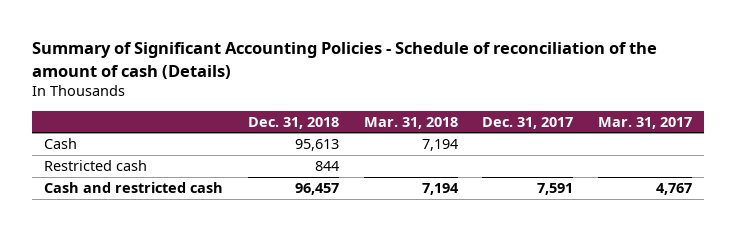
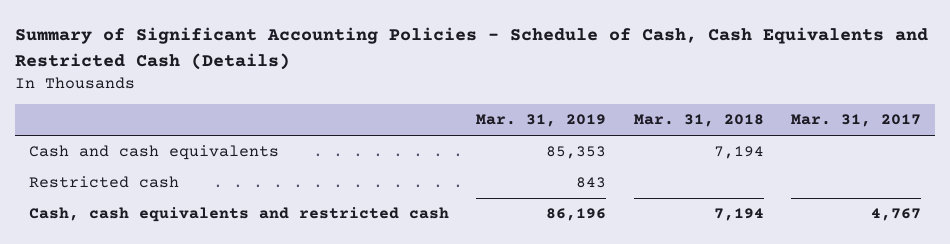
- Summary of Significant Accounting Policies - Schedule of reconciliation of the amount of cash (Details)
+ Summary of Significant Accounting Policies - Schedule of Cash, Cash Equivalents and Restricted Cash (Details)
- | Dec. 31, 2018 | Mar. 31, 2018 | Dec. 31, 2017 | Mar. 31, 2017
+ | Mar. 31, 2019 | Mar. 31, 2018 | Mar. 31, 2017
- Cash | 95,613 | 7,194 | |
+ Cash and cash equivalents | 85,353 | 7,194 |
- Cash and restricted cash | 96,457 | 7,194 | 7,591 | 4,767
+ Cash, cash equivalents and restricted cash | 86,196 | 7,194 | 4,767

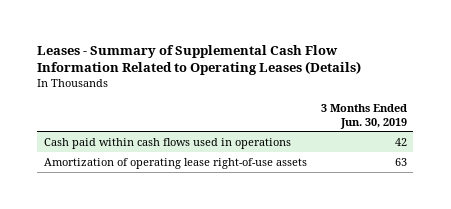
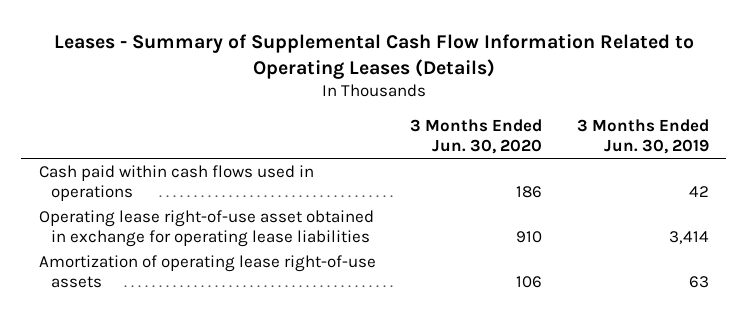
- | 3 Months Ended Jun. 30, 2019
+ | 3 Months Ended Jun. 30, 2020 | 3 Months Ended Jun. 30, 2019
+ Operating lease right-of-use asset obtained in exchange for operating lease liabilities | 910 | 3,414

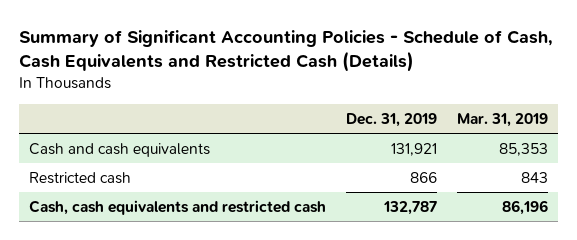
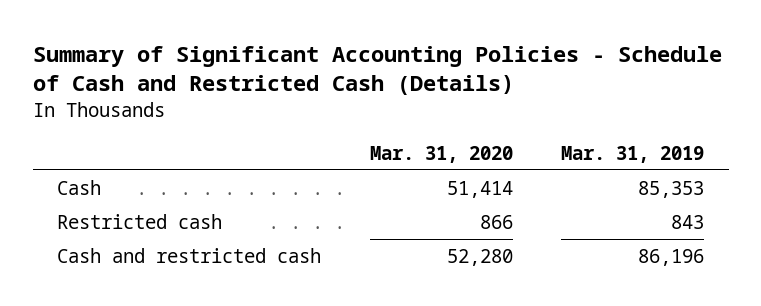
- Summary of Significant Accounting Policies - Schedule of Cash, Cash Equivalents and Restricted Cash (Details)
+ Summary of Significant Accounting Policies - Schedule of Cash and Restricted Cash (Details)
- | Dec. 31, 2019 | Mar. 31, 2019
+ | Mar. 31, 2020 | Mar. 31, 2019
- Cash and cash equivalents | 131,921 | 85,353
+ Cash | 51,414 | 85,353
- Cash, cash equivalents and restricted cash | 132,787 | 86,196
+ Cash and restricted cash | 52,280 | 86,196

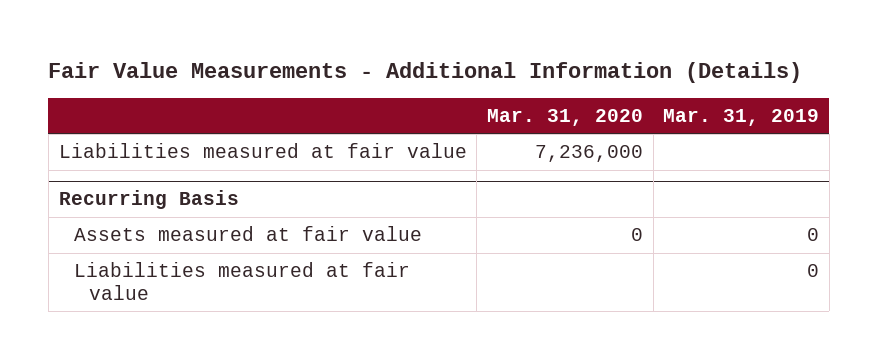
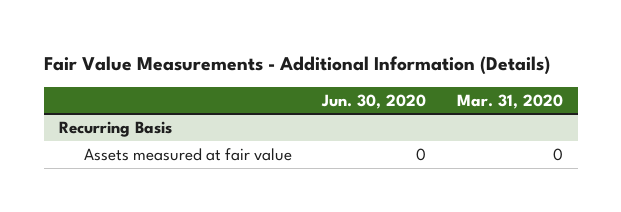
- | Mar. 31, 2020 | Mar. 31, 2019
+ | Jun. 30, 2020 | Mar. 31, 2020
- Liabilities measured at fair value | 7,236,000 |
@ Recurring Basis
- Liabilities measured at fair value | | 0

